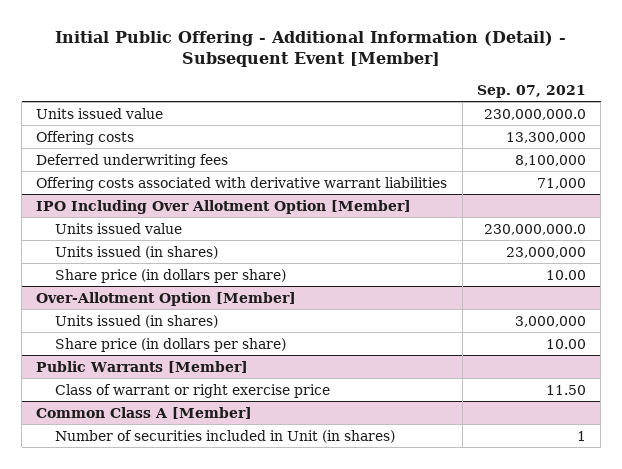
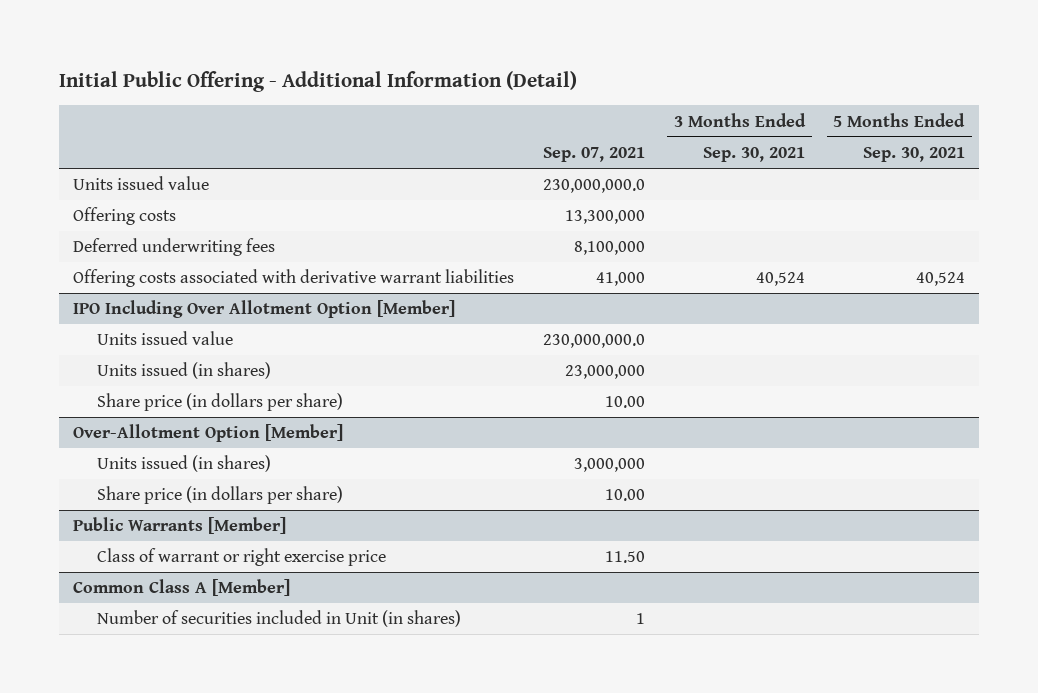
- Initial Public Offering - Additional Information (Detail) - Subsequent Event [Member]
+ Initial Public Offering - Additional Information (Detail)
- | Sep. 07, 2021
+ | Sep. 07, 2021 | 3 Months Ended Sep. 30, 2021 | 5 Months Ended Sep. 30, 2021
- Offering costs associated with derivative warrant liabilities | 71,000
+ Offering costs associated with derivative warrant liabilities | 41,000 | 40,524 | 40,524

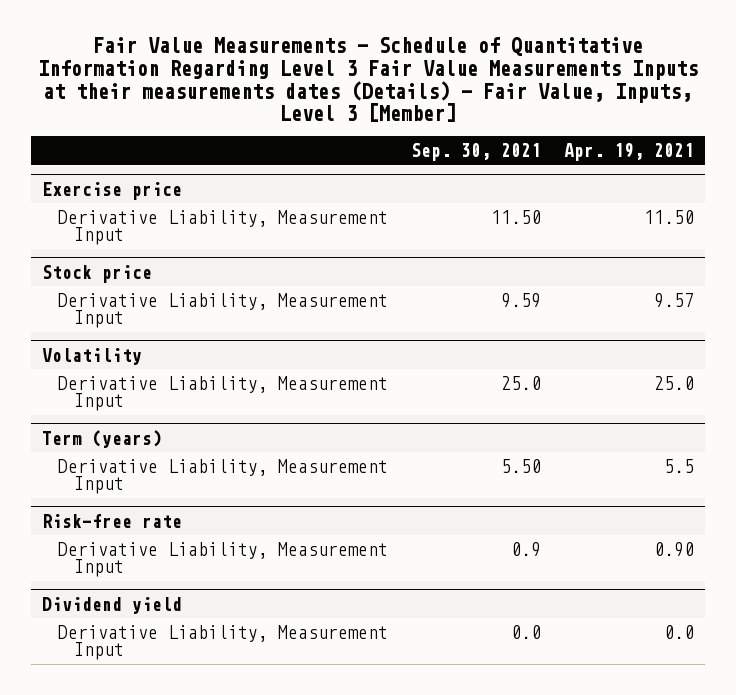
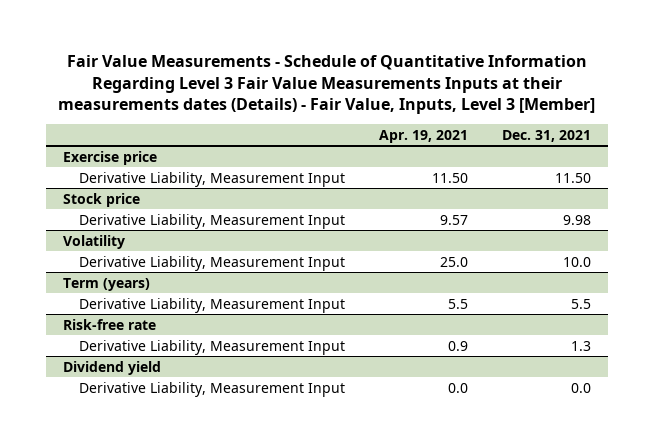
- | Sep. 30, 2021 | Apr. 19, 2021
+ | Apr. 19, 2021 | Dec. 31, 2021
@ Risk-free rate
- Derivative Liability, Measurement Input | 0.9 | 0.90
+ Derivative Liability, Measurement Input | 0.9 | 1.3

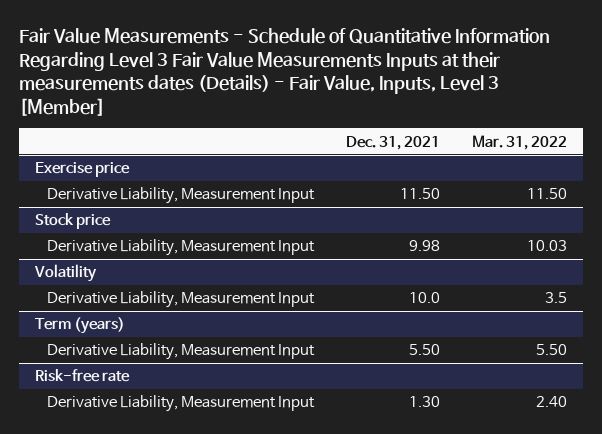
- | Apr. 19, 2021 | Dec. 31, 2021
+ | Dec. 31, 2021 | Mar. 31, 2022
@ Term (years)
- Derivative Liability, Measurement Input | 5.5 | 5.5
+ Derivative Liability, Measurement Input | 5.50 | 5.50
@ Risk-free rate
- Derivative Liability, Measurement Input | 0.9 | 1.3
- Dividend yield
- Derivative Liability, Measurement Input | 0.0 | 0.0
@ Risk-free rate
+ Derivative Liability, Measurement Input | 1.30 | 2.40

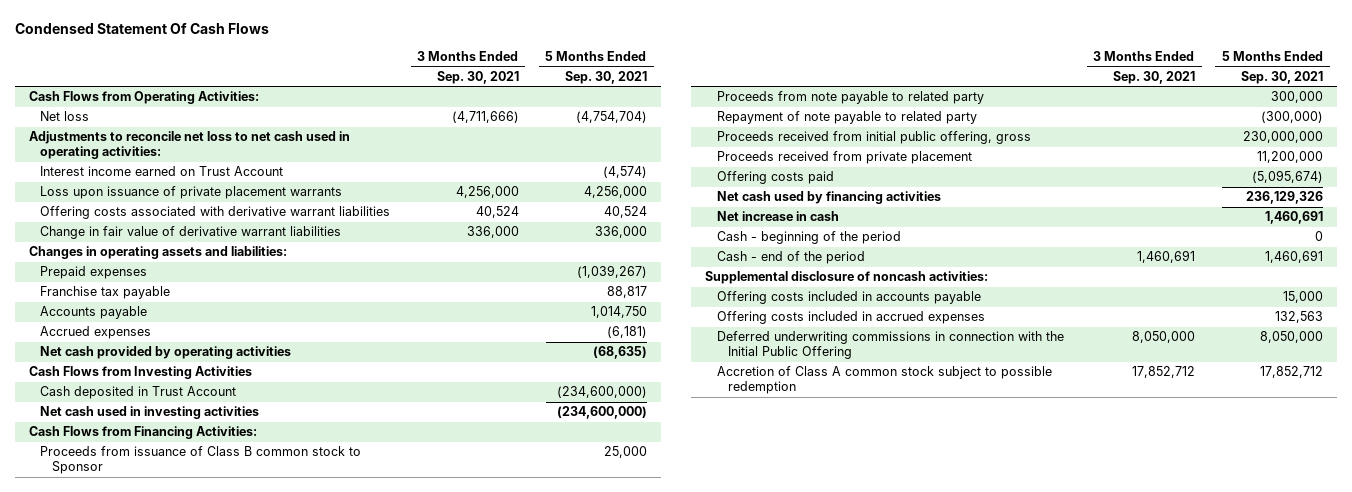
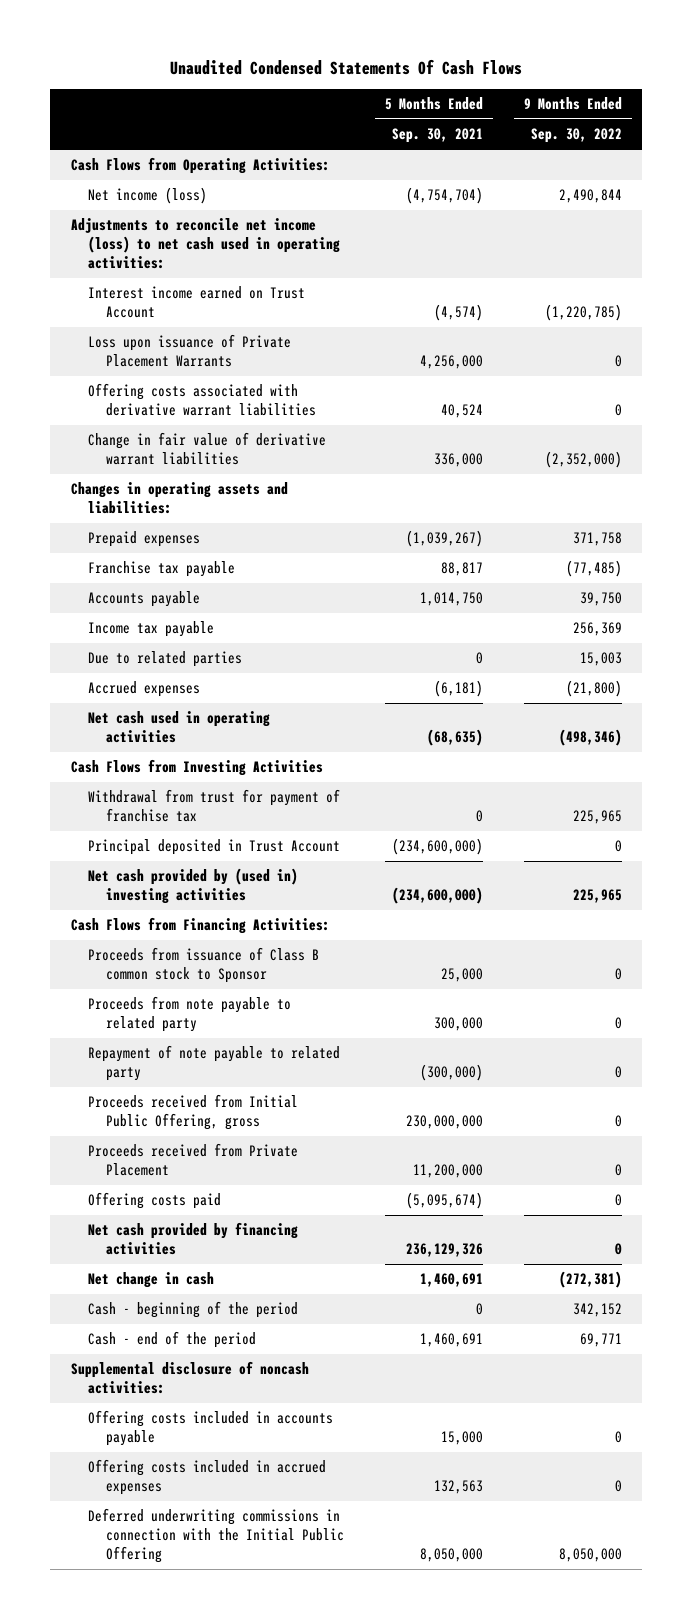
- Condensed Statement Of Cash Flows
+ Unaudited Condensed Statements Of Cash Flows
- | 3 Months Ended Sep. 30, 2021 | 5 Months Ended Sep. 30, 2021
+ | 5 Months Ended Sep. 30, 2021 | 9 Months Ended Sep. 30, 2022
- Net loss | (4,711,666) | (4,754,704)
- Adjustments to reconcile net loss to net cash used in operating activities:
+ Net income (loss) | (4,754,704) | 2,490,844
+ Adjustments to reconcile net income (loss) to net cash used in operating activities:
- Loss upon issuance of private placement warrants | 4,256,000 | 4,256,000
+ Loss upon issuance of Private Placement Warrants | 4,256,000 | 0
+ Income tax payable | | 256,369
+ Due to related parties | 0 | 15,003
- Net cash provided by operating activities | | (68,635)
+ Net cash used in operating activities | (68,635) | (498,346)
- Cash deposited in Trust Account | | (234,600,000)
- Net cash used in investing activities | | (234,600,000)
+ Withdrawal from trust for payment of franchise tax | 0 | 225,965
+ Principal deposited in Trust Account | (234,600,000) | 0
+ Net cash provided by (used in) investing activities | (234,600,000) | 225,965
- Proceeds received from initial public offering, gross | | 230,000,000
- Proceeds received from private placement | | 11,200,000
+ Proceeds received from Initial Public Offering, gross | 230,000,000 | 0
+ Proceeds received from Private Placement | 11,200,000 | 0
- Net cash used by financing activities | | 236,129,326
- Net increase in cash | | 1,460,691
+ Net cash provided by financing activities | 236,129,326 | 0
+ Net change in cash | 1,460,691 | (272,381)
- Accretion of Class A common stock subject to possible redemption | 17,852,712 | 17,852,712

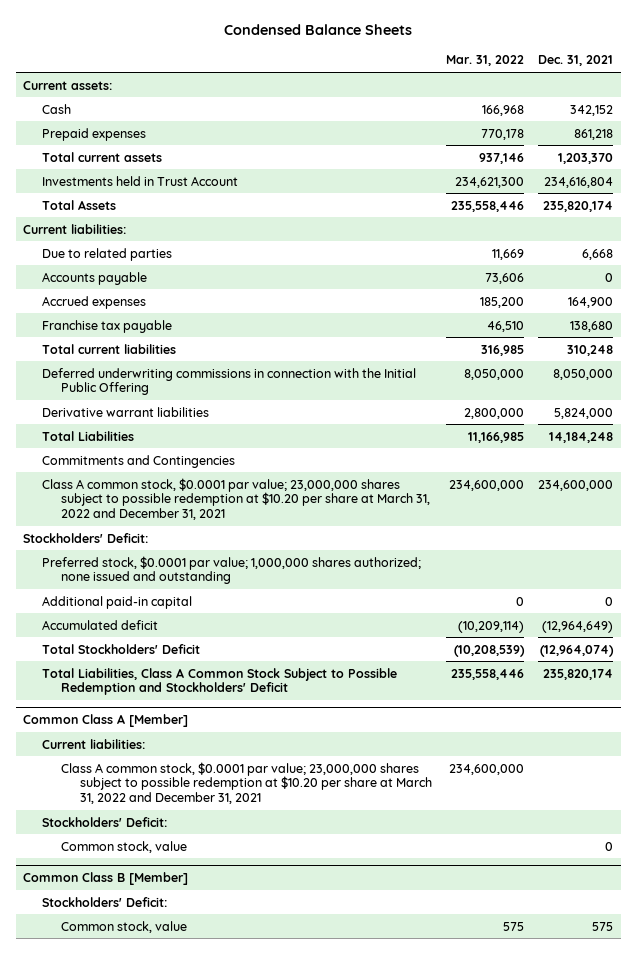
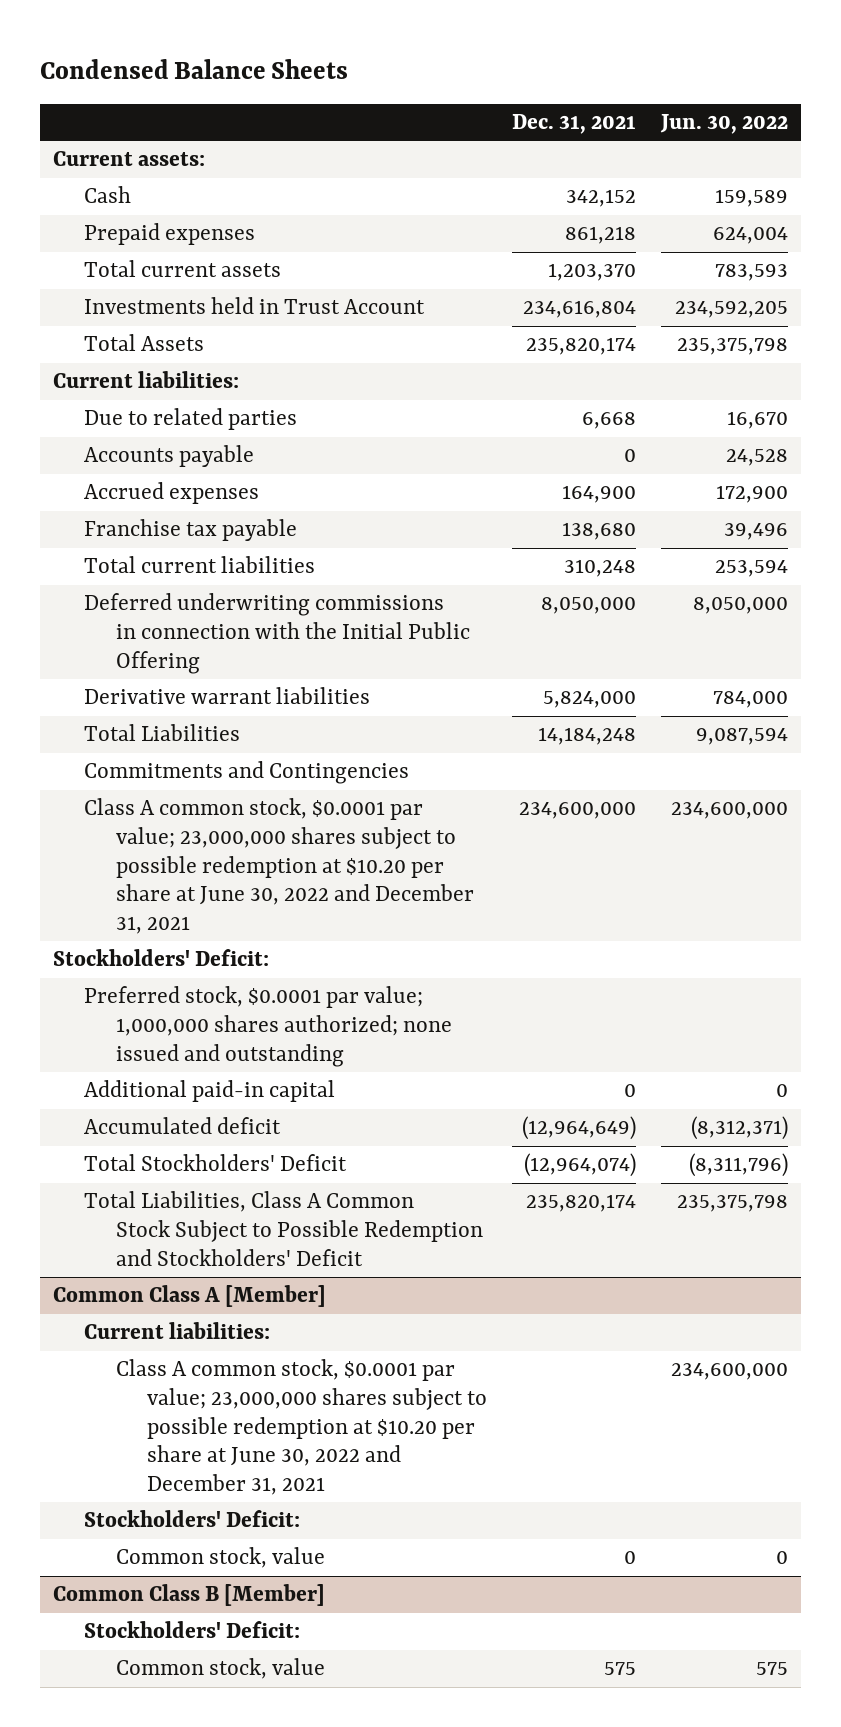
- | Mar. 31, 2022 | Dec. 31, 2021
+ | Dec. 31, 2021 | Jun. 30, 2022
- Class A common stock, $0.0001 par value; 23,000,000 shares subject to possible redemption at $10.20 per share at March 31, 2022 and December 31, 2021 | 234,600,000 | 234,600,000
+ Class A common stock, $0.0001 par value; 23,000,000 shares subject to possible redemption at $10.20 per share at June 30, 2022 and December 31, 2021 | 234,600,000 | 234,600,000
@ Common Class A [Member]
- Class A common stock, $0.0001 par value; 23,000,000 shares subject to possible redemption at $10.20 per share at March 31, 2022 and December 31, 2021 | 234,600,000 |
+ Class A common stock, $0.0001 par value; 23,000,000 shares subject to possible redemption at $10.20 per share at June 30, 2022 and December 31, 2021 | | 234,600,000

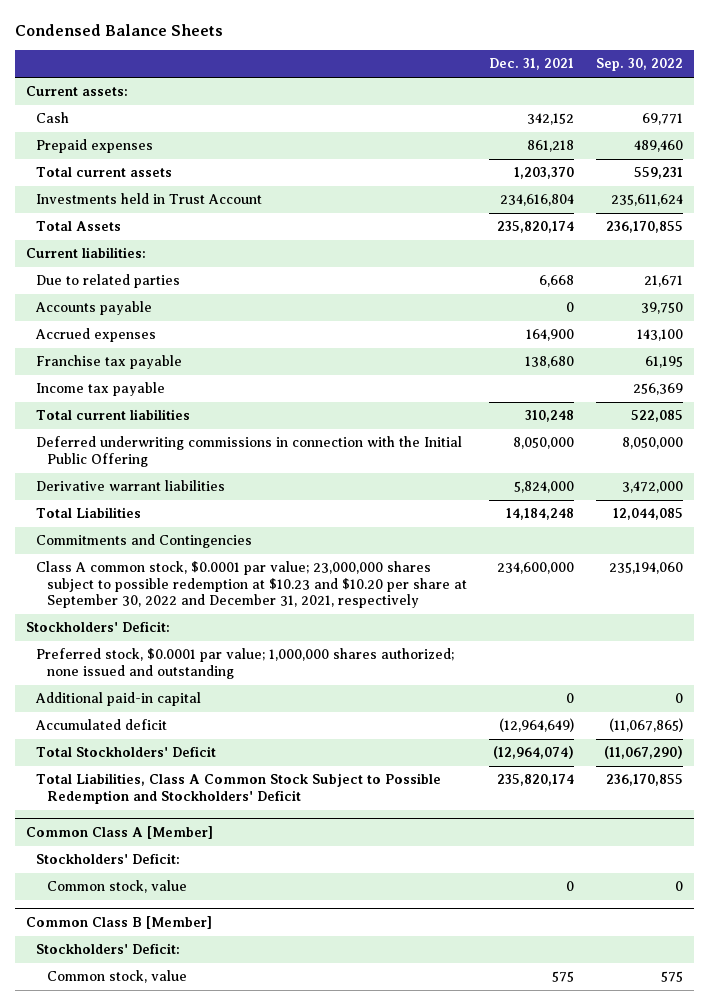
- | Dec. 31, 2021 | Jun. 30, 2022
+ | Dec. 31, 2021 | Sep. 30, 2022
+ Income tax payable | | 256,369
- Class A common stock, $0.0001 par value; 23,000,000 shares subject to possible redemption at $10.20 per share at June 30, 2022 and December 31, 2021 | 234,600,000 | 234,600,000
+ Class A common stock, $0.0001 par value; 23,000,000 shares subject to possible redemption at $10.23 and $10.20 per share at September 30, 2022 and December 31, 2021, respectively | 234,600,000 | 235,194,060
@ Common Class A [Member]
- Current liabilities:
- Class A common stock, $0.0001 par value; 23,000,000 shares subject to possible redemption at $10.20 per share at June 30, 2022 and December 31, 2021 | | 234,600,000

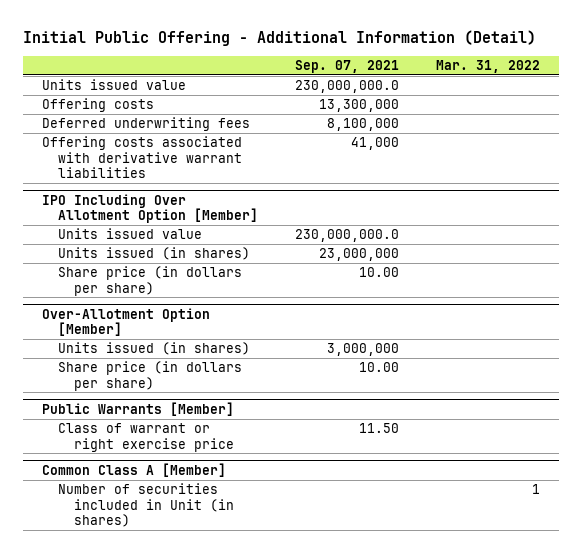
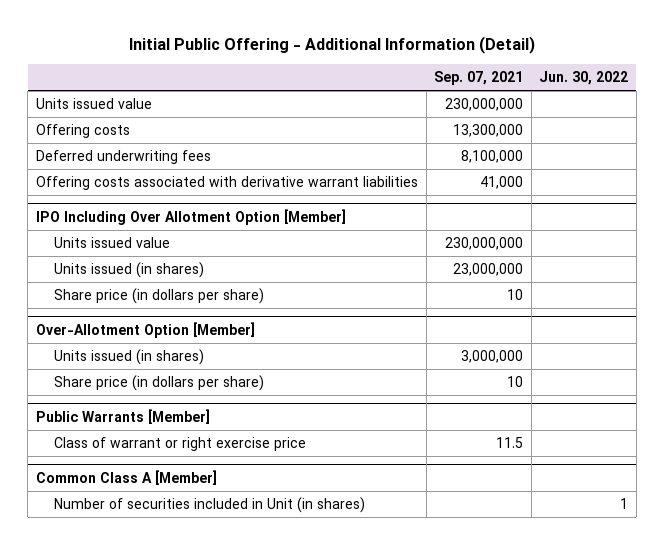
- | Sep. 07, 2021 | Mar. 31, 2022
+ | Sep. 07, 2021 | Jun. 30, 2022
- Units issued value | 230,000,000.0 |
+ Units issued value | 230,000,000 |
@ IPO Including Over Allotment Option [Member]
- Units issued value | 230,000,000.0 |
+ Units issued value | 230,000,000 |
- Share price (in dollars per share) | 10.00 |
+ Share price (in dollars per share) | 10 |
@ Over-Allotment Option [Member]
- Share price (in dollars per share) | 10.00 |
+ Share price (in dollars per share) | 10 |
@ Public Warrants [Member]
- Class of warrant or right exercise price | 11.50 |
+ Class of warrant or right exercise price | 11.5 |

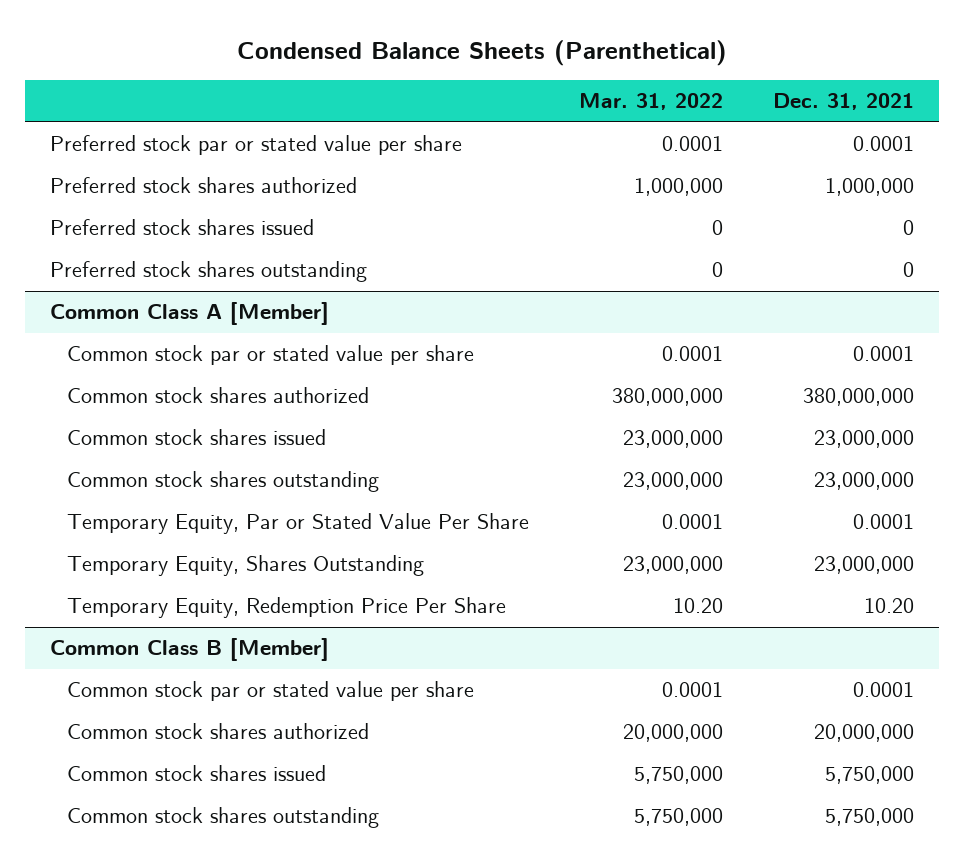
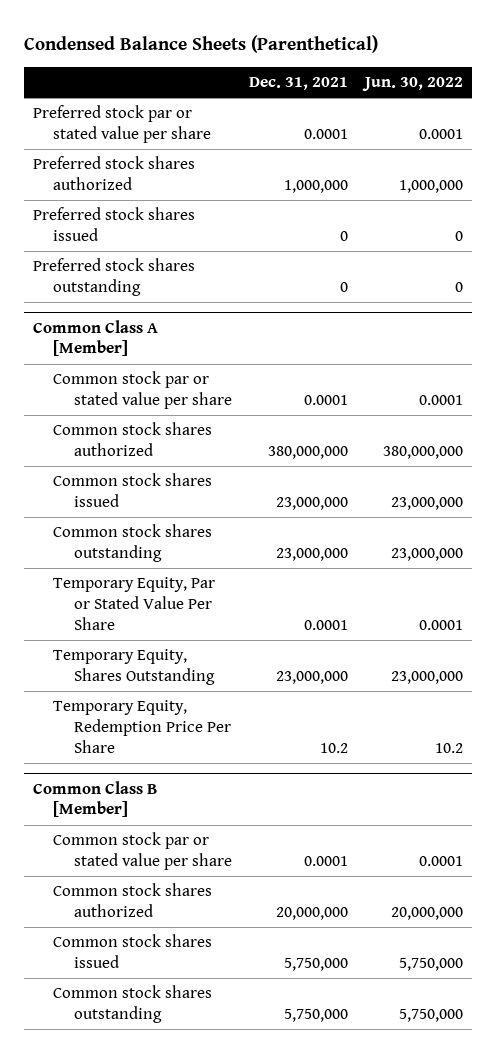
- | Mar. 31, 2022 | Dec. 31, 2021
+ | Dec. 31, 2021 | Jun. 30, 2022
@ Common Class A [Member]
- Temporary Equity, Redemption Price Per Share | 10.20 | 10.20
+ Temporary Equity, Redemption Price Per Share | 10.2 | 10.2

